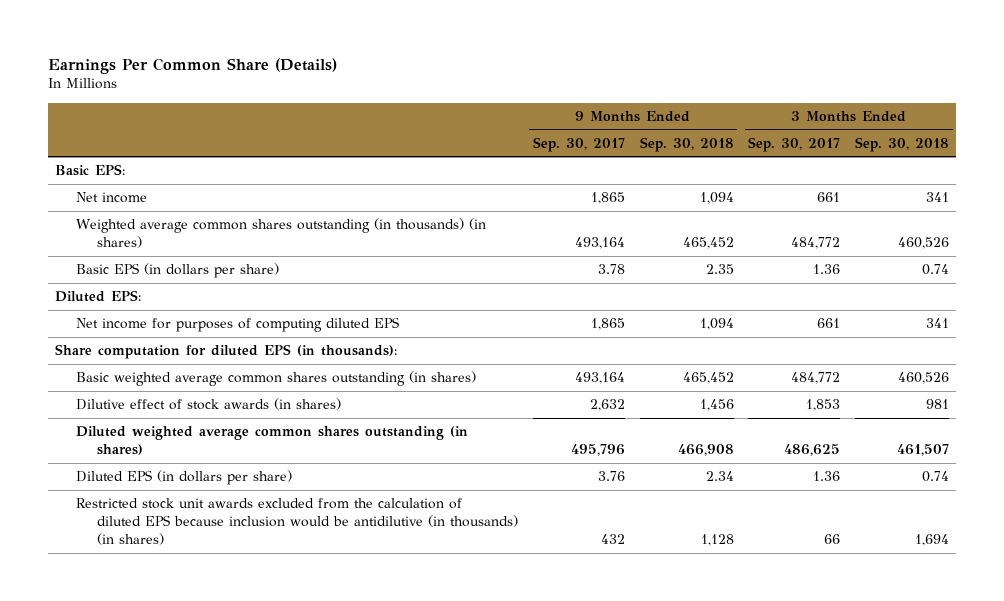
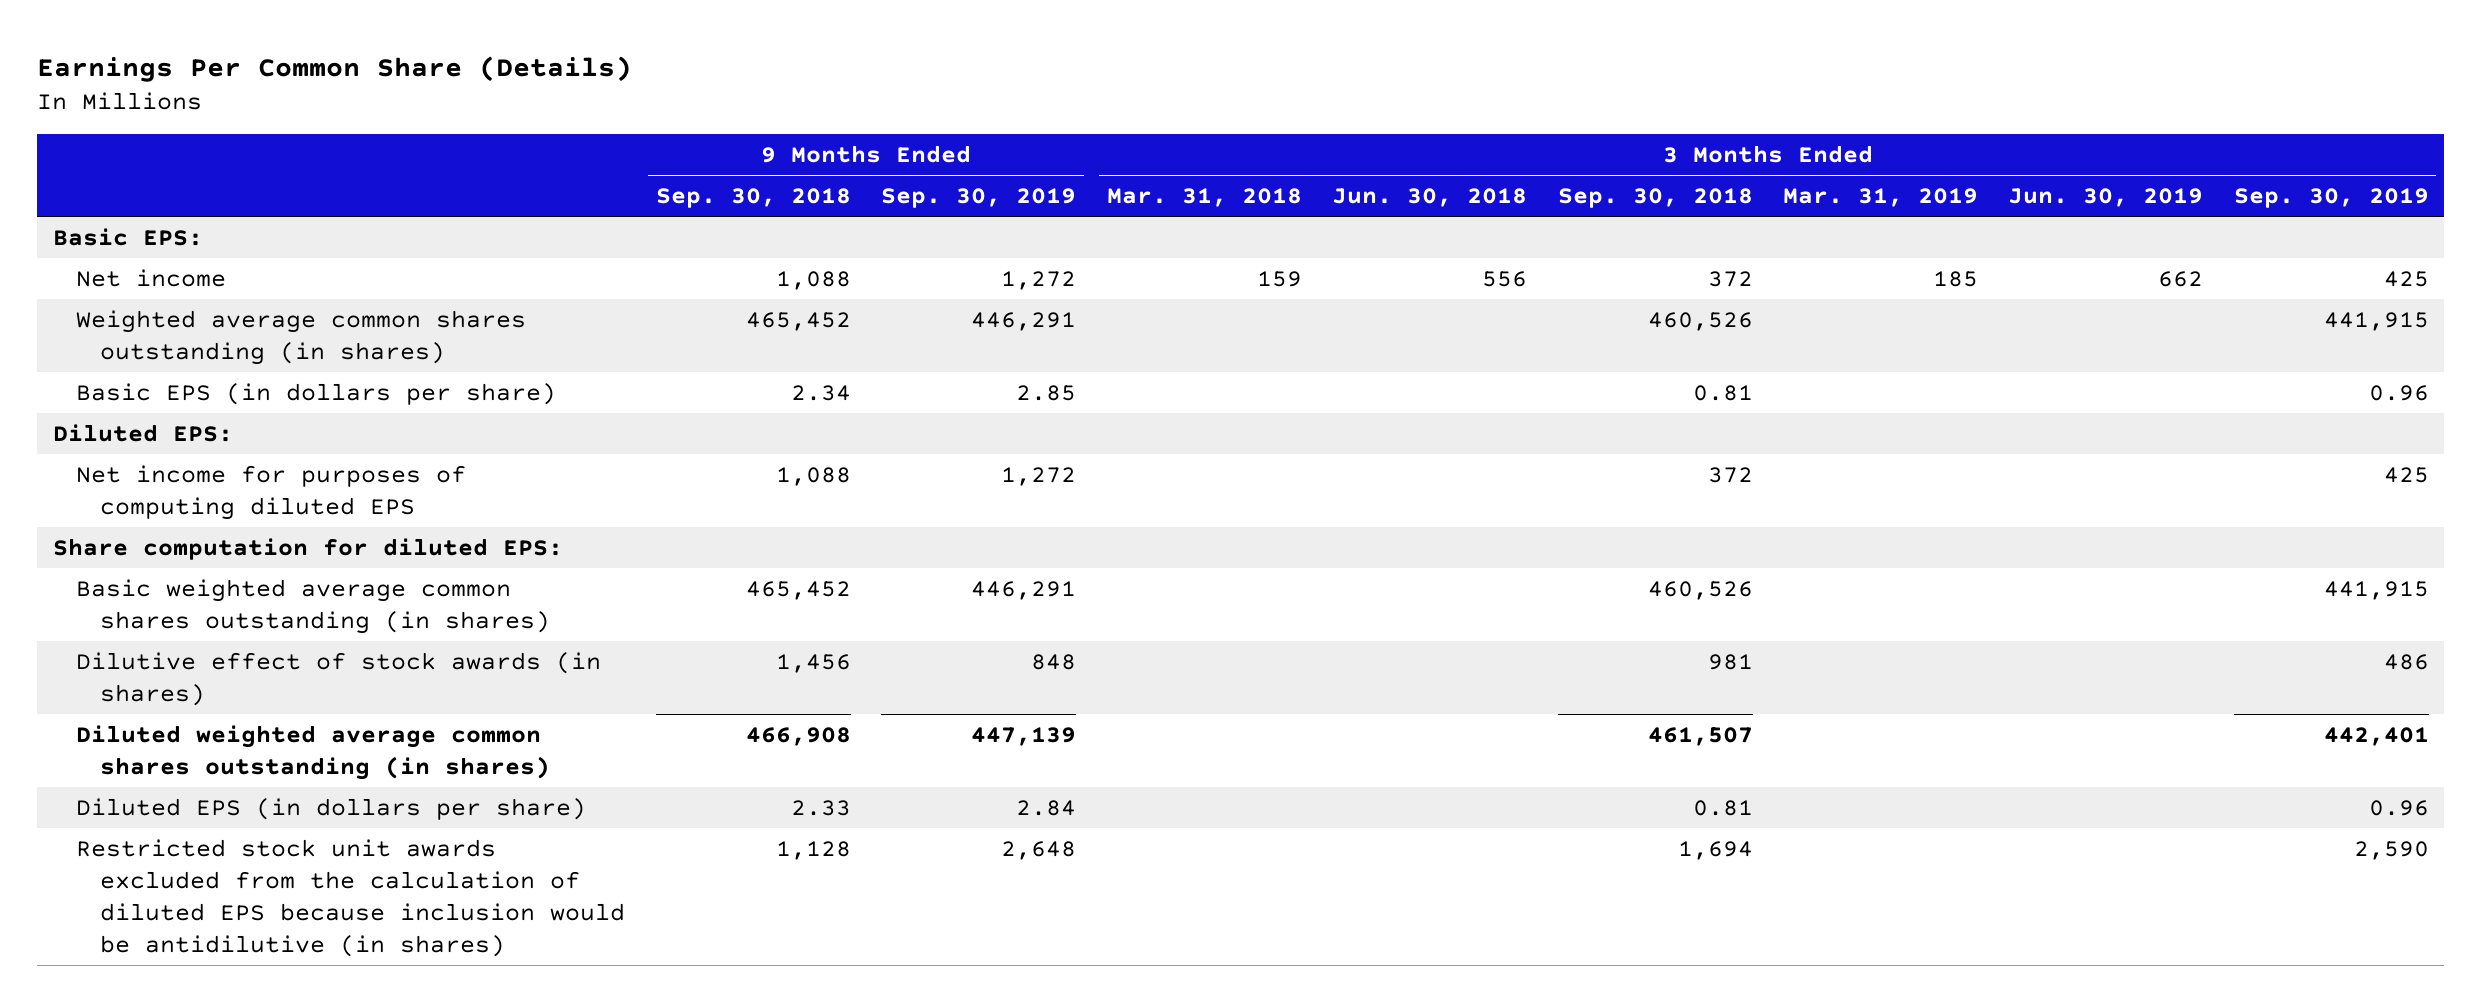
- | 9 Months Ended Sep. 30, 2017 | 9 Months Ended Sep. 30, 2018 | 3 Months Ended Sep. 30, 2017 | 3 Months Ended Sep. 30, 2018
+ | 9 Months Ended Sep. 30, 2018 | 9 Months Ended Sep. 30, 2019 | 3 Months Ended Mar. 31, 2018 | 3 Months Ended Jun. 30, 2018 | 3 Months Ended Sep. 30, 2018 | 3 Months Ended Mar. 31, 2019 | 3 Months Ended Jun. 30, 2019 | 3 Months Ended Sep. 30, 2019
- Net income | 1,865 | 1,094 | 661 | 341
- Weighted average common shares outstanding (in thousands) (in shares) | 493,164 | 465,452 | 484,772 | 460,526
- Basic EPS (in dollars per share) | 3.78 | 2.35 | 1.36 | 0.74
+ Net income | 1,088 | 1,272 | 159 | 556 | 372 | 185 | 662 | 425
+ Weighted average common shares outstanding (in shares) | 465,452 | 446,291 | | | 460,526 | | | 441,915
+ Basic EPS (in dollars per share) | 2.34 | 2.85 | | | 0.81 | | | 0.96
- Net income for purposes of computing diluted EPS | 1,865 | 1,094 | 661 | 341
- Share computation for diluted EPS (in thousands):
+ Net income for purposes of computing diluted EPS | 1,088 | 1,272 | | | 372 | | | 425
+ Share computation for diluted EPS:
- Diluted EPS (in dollars per share) | 3.76 | 2.34 | 1.36 | 0.74
- Restricted stock unit awards excluded from the calculation of diluted EPS because inclusion would be antidilutive (in thousands) (in shares) | 432 | 1,128 | 66 | 1,694
+ Diluted EPS (in dollars per share) | 2.33 | 2.84 | | | 0.81 | | | 0.96
+ Restricted stock unit awards excluded from the calculation of diluted EPS because inclusion would be antidilutive (in shares) | 1,128 | 2,648 | | | 1,694 | | | 2,590

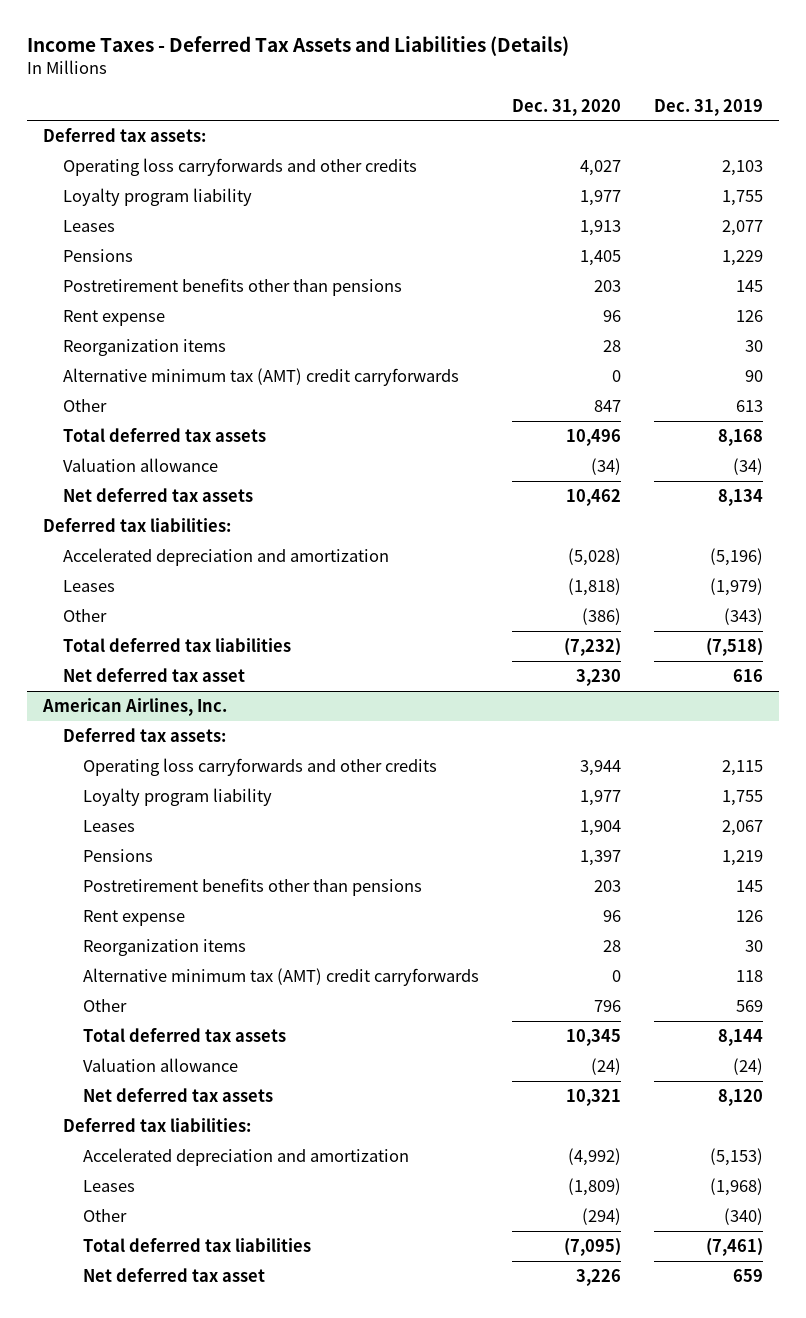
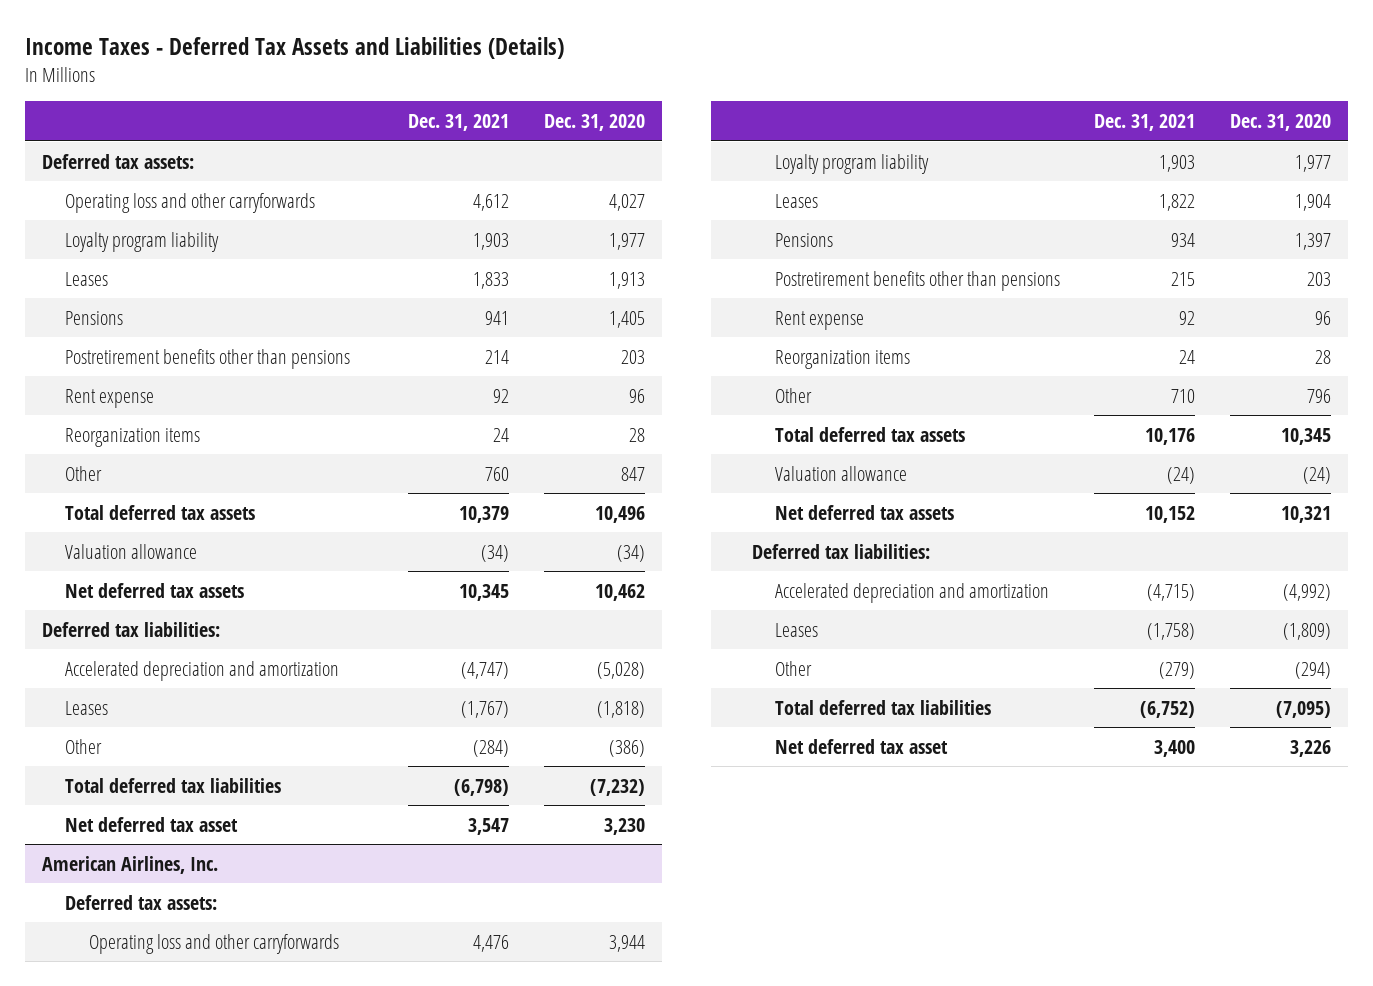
- | Dec. 31, 2020 | Dec. 31, 2019
+ | Dec. 31, 2021 | Dec. 31, 2020
- Operating loss carryforwards and other credits | 4,027 | 2,103
+ Operating loss and other carryforwards | 4,612 | 4,027
- Alternative minimum tax (AMT) credit carryforwards | 0 | 90
@ American Airlines, Inc.
- Operating loss carryforwards and other credits | 3,944 | 2,115
+ Operating loss and other carryforwards | 4,476 | 3,944
- Alternative minimum tax (AMT) credit carryforwards | 0 | 118

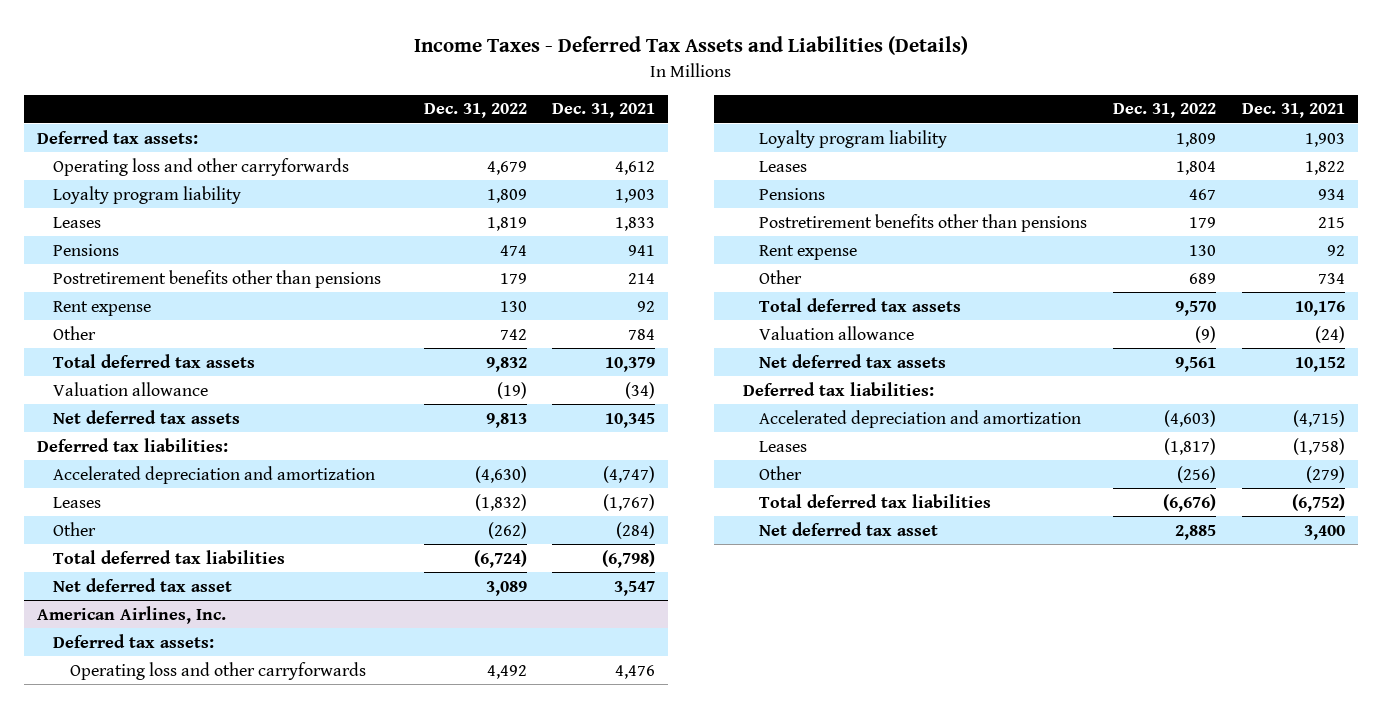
- | Dec. 31, 2021 | Dec. 31, 2020
+ | Dec. 31, 2022 | Dec. 31, 2021
- Reorganization items | 24 | 28
- Other | 760 | 847
+ Other | 742 | 784
@ American Airlines, Inc.
- Reorganization items | 24 | 28
- Other | 710 | 796
+ Other | 689 | 734

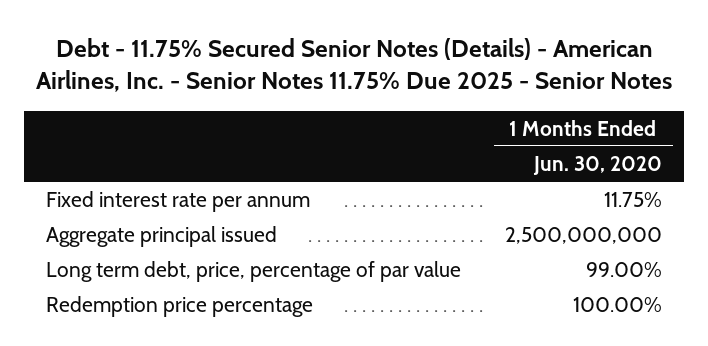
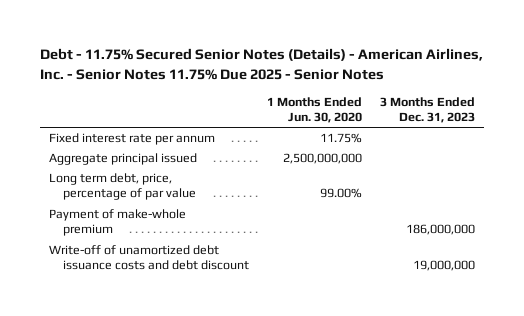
- | 1 Months Ended Jun. 30, 2020
+ | 1 Months Ended Jun. 30, 2020 | 3 Months Ended Dec. 31, 2023
- Redemption price percentage | 100.00%
+ Payment of make-whole premium | | 186,000,000
+ Write-off of unamortized debt issuance costs and debt discount | | 19,000,000

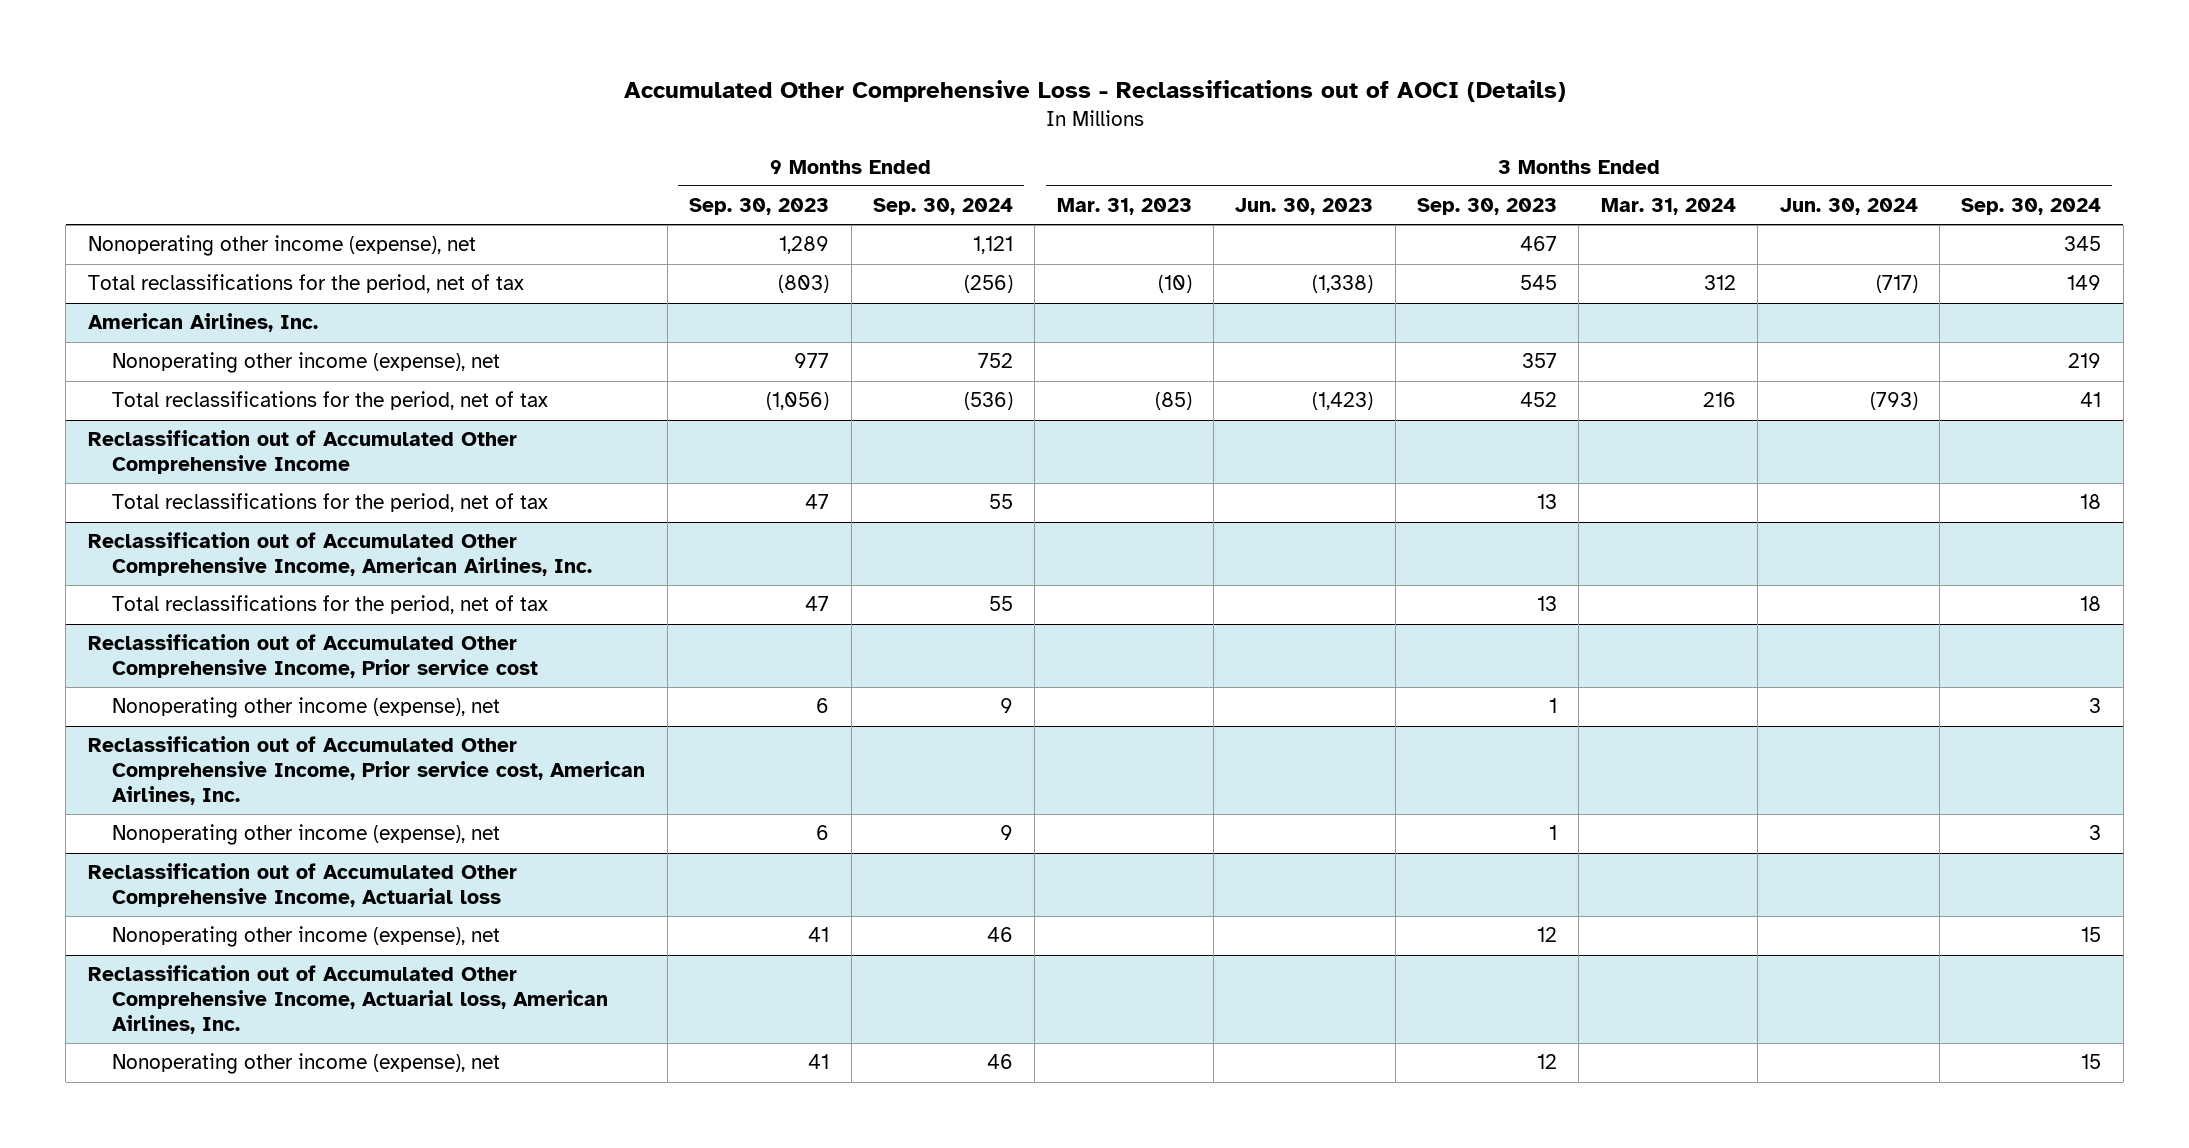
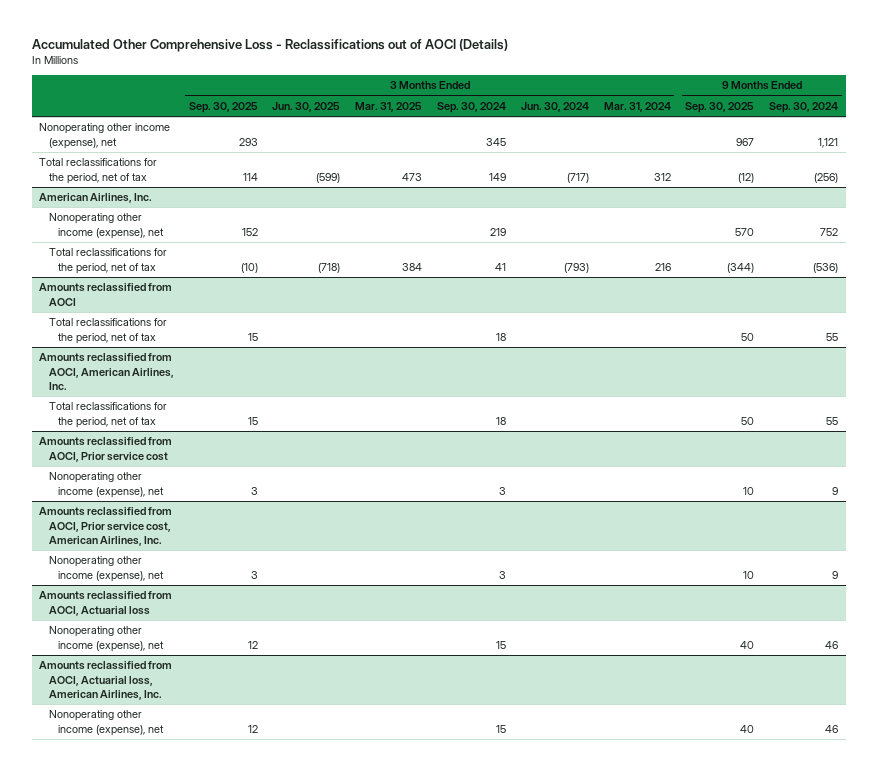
- | 9 Months Ended Sep. 30, 2023 | 9 Months Ended Sep. 30, 2024 | 3 Months Ended Mar. 31, 2023 | 3 Months Ended Jun. 30, 2023 | 3 Months Ended Sep. 30, 2023 | 3 Months Ended Mar. 31, 2024 | 3 Months Ended Jun. 30, 2024 | 3 Months Ended Sep. 30, 2024
+ | 3 Months Ended Sep. 30, 2025 | 3 Months Ended Jun. 30, 2025 | 3 Months Ended Mar. 31, 2025 | 3 Months Ended Sep. 30, 2024 | 3 Months Ended Jun. 30, 2024 | 3 Months Ended Mar. 31, 2024 | 9 Months Ended Sep. 30, 2025 | 9 Months Ended Sep. 30, 2024
- Reclassification out of Accumulated Other Comprehensive Income
+ Amounts reclassified from AOCI
- Reclassification out of Accumulated Other Comprehensive Income, American Airlines, Inc.
+ Amounts reclassified from AOCI, American Airlines, Inc.
- Reclassification out of Accumulated Other Comprehensive Income, Prior service cost
+ Amounts reclassified from AOCI, Prior service cost
- Reclassification out of Accumulated Other Comprehensive Income, Prior service cost, American Airlines, Inc.
+ Amounts reclassified from AOCI, Prior service cost, American Airlines, Inc.
- Reclassification out of Accumulated Other Comprehensive Income, Actuarial loss
+ Amounts reclassified from AOCI, Actuarial loss
- Reclassification out of Accumulated Other Comprehensive Income, Actuarial loss, American Airlines, Inc.
+ Amounts reclassified from AOCI, Actuarial loss, American Airlines, Inc.

